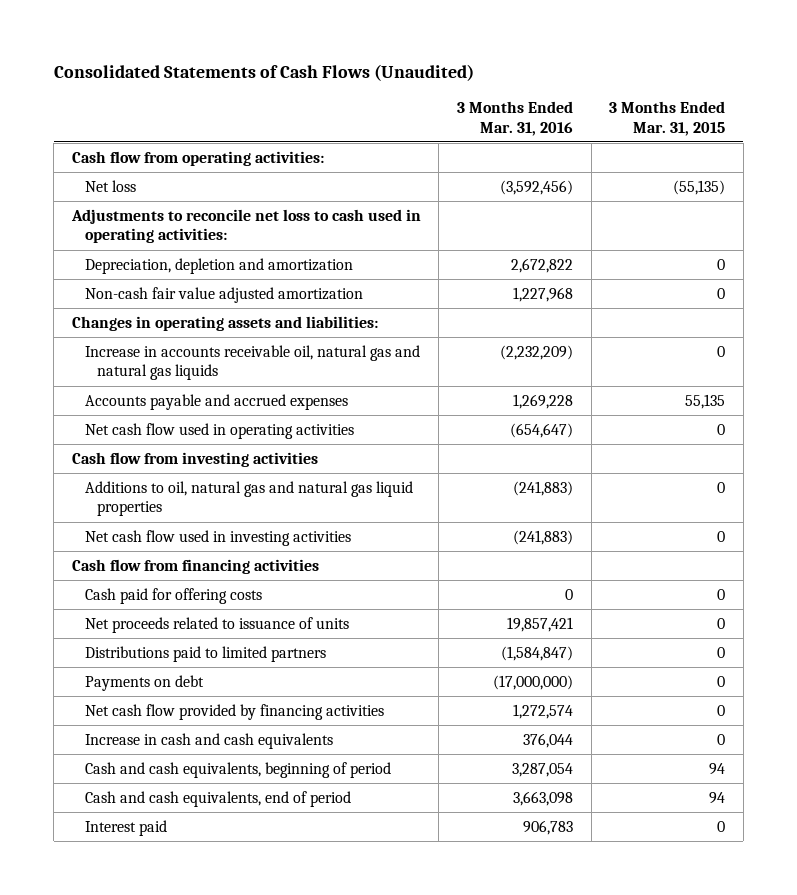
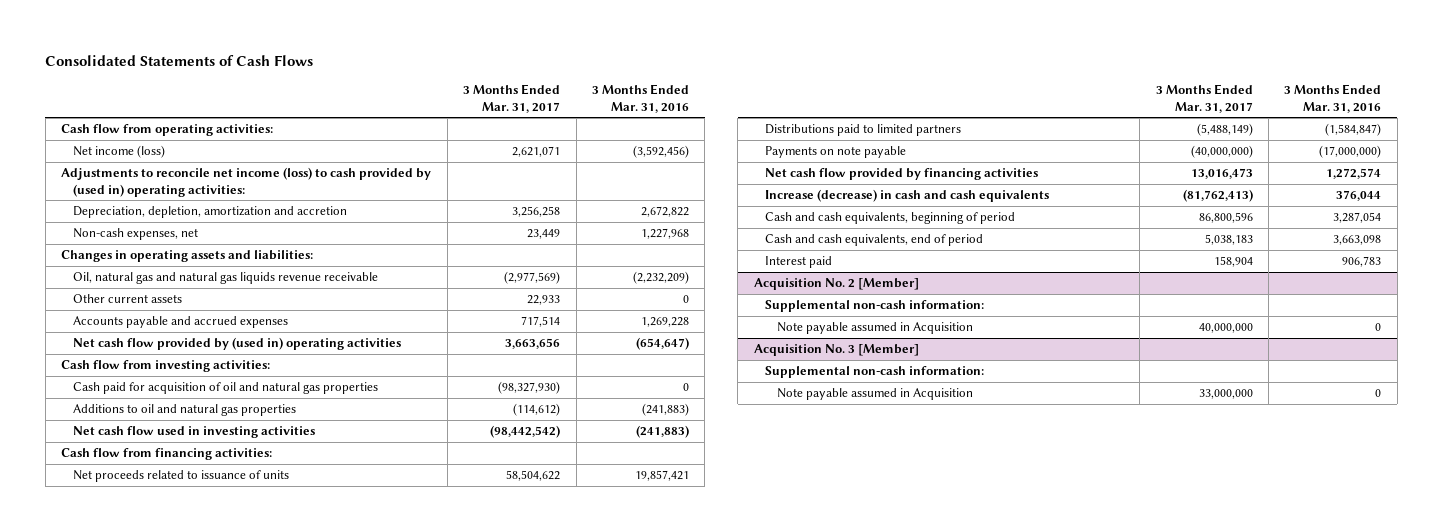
- Consolidated Statements of Cash Flows (Unaudited)
+ Consolidated Statements of Cash Flows
- | 3 Months Ended Mar. 31, 2016 | 3 Months Ended Mar. 31, 2015
+ | 3 Months Ended Mar. 31, 2017 | 3 Months Ended Mar. 31, 2016
- Net loss | (3,592,456) | (55,135)
- Adjustments to reconcile net loss to cash used in operating activities:
- Depreciation, depletion and amortization | 2,672,822 | 0
- Non-cash fair value adjusted amortization | 1,227,968 | 0
+ Net income (loss) | 2,621,071 | (3,592,456)
+ Adjustments to reconcile net income (loss) to cash provided by (used in) operating activities:
+ Depreciation, depletion, amortization and accretion | 3,256,258 | 2,672,822
+ Non-cash expenses, net | 23,449 | 1,227,968
- Increase in accounts receivable oil, natural gas and natural gas liquids | (2,232,209) | 0
+ Oil, natural gas and natural gas liquids revenue receivable | (2,977,569) | (2,232,209)
+ Other current assets | 22,933 | 0
- Net cash flow used in operating activities | (654,647) | 0
- Cash flow from investing activities
- Additions to oil, natural gas and natural gas liquid properties | (241,883) | 0
+ Net cash flow provided by (used in) operating activities | 3,663,656 | (654,647)
+ Cash flow from investing activities:
+ Cash paid for acquisition of oil and natural gas properties | (98,327,930) | 0
+ Additions to oil and natural gas properties | (114,612) | (241,883)
- Cash flow from financing activities
- Cash paid for offering costs | 0 | 0
+ Cash flow from financing activities:
- Payments on debt | (17,000,000) | 0
+ Payments on note payable | (40,000,000) | (17,000,000)
- Increase in cash and cash equivalents | 376,044 | 0
+ Increase (decrease) in cash and cash equivalents | (81,762,413) | 376,044
+ Acquisition No. 2 [Member]
+ Supplemental non-cash information:
+ Note payable assumed in Acquisition | 40,000,000 | 0
+ Acquisition No. 3 [Member]
+ Supplemental non-cash information:
+ Note payable assumed in Acquisition | 33,000,000 | 0

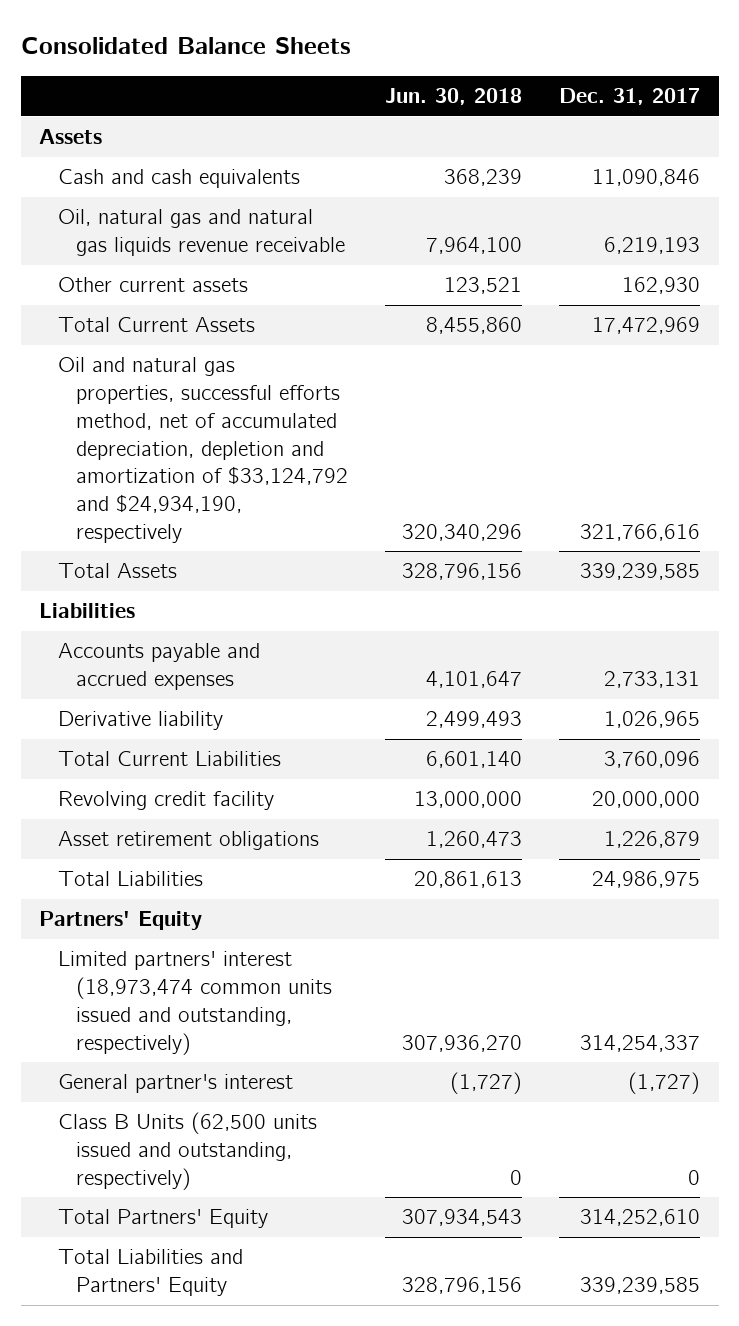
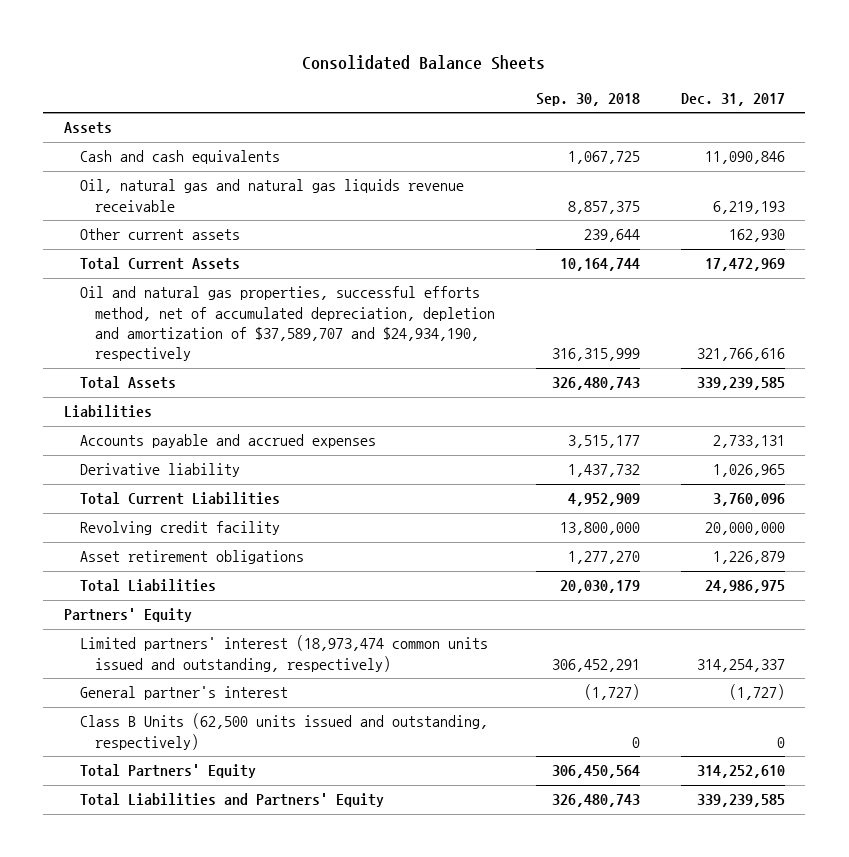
- | Jun. 30, 2018 | Dec. 31, 2017
+ | Sep. 30, 2018 | Dec. 31, 2017
- Oil and natural gas properties, successful efforts method, net of accumulated depreciation, depletion and amortization of $33,124,792 and $24,934,190, respectively | 320,340,296 | 321,766,616
+ Oil and natural gas properties, successful efforts method, net of accumulated depreciation, depletion and amortization of $37,589,707 and $24,934,190, respectively | 316,315,999 | 321,766,616

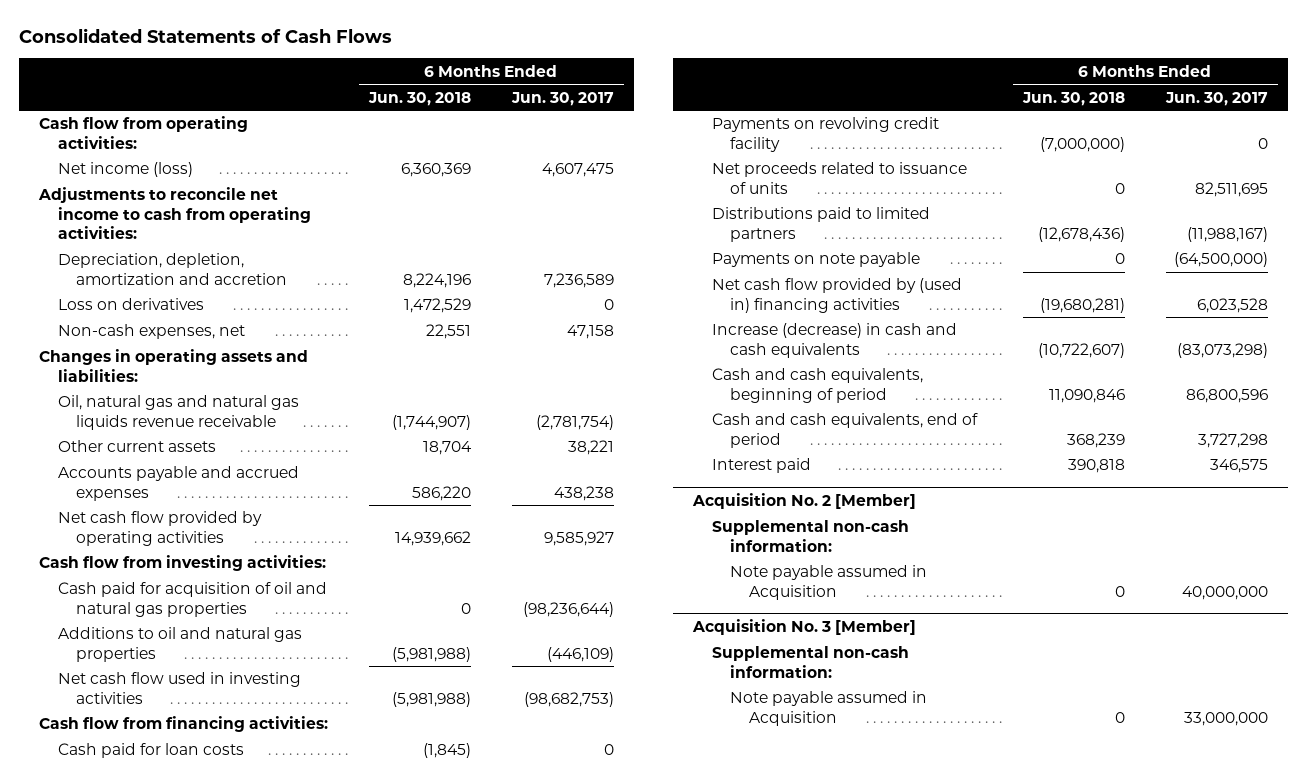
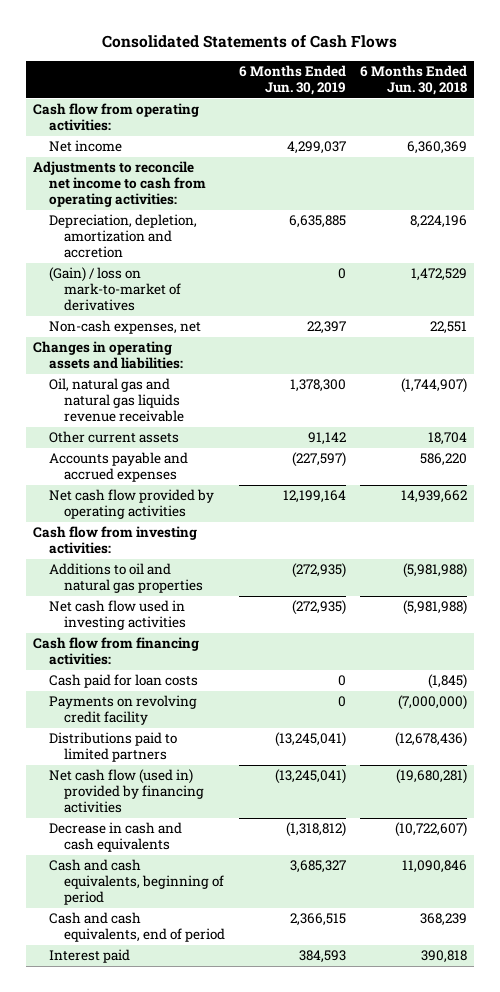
- | 6 Months Ended Jun. 30, 2018 | 6 Months Ended Jun. 30, 2017
+ | 6 Months Ended Jun. 30, 2019 | 6 Months Ended Jun. 30, 2018
- Net income (loss) | 6,360,369 | 4,607,475
+ Net income | 4,299,037 | 6,360,369
- Loss on derivatives | 1,472,529 | 0
+ (Gain) / loss on mark-to-market of derivatives | 0 | 1,472,529
- Cash paid for acquisition of oil and natural gas properties | 0 | (98,236,644)
- Net proceeds related to issuance of units | 0 | 82,511,695
- Payments on note payable | 0 | (64,500,000)
- Net cash flow provided by (used in) financing activities | (19,680,281) | 6,023,528
- Increase (decrease) in cash and cash equivalents | (10,722,607) | (83,073,298)
+ Net cash flow (used in) provided by financing activities | (13,245,041) | (19,680,281)
+ Decrease in cash and cash equivalents | (1,318,812) | (10,722,607)
- Acquisition No. 2 [Member]
- Supplemental non-cash information:
- Note payable assumed in Acquisition | 0 | 40,000,000
- Acquisition No. 3 [Member]
- Supplemental non-cash information:
- Note payable assumed in Acquisition | 0 | 33,000,000

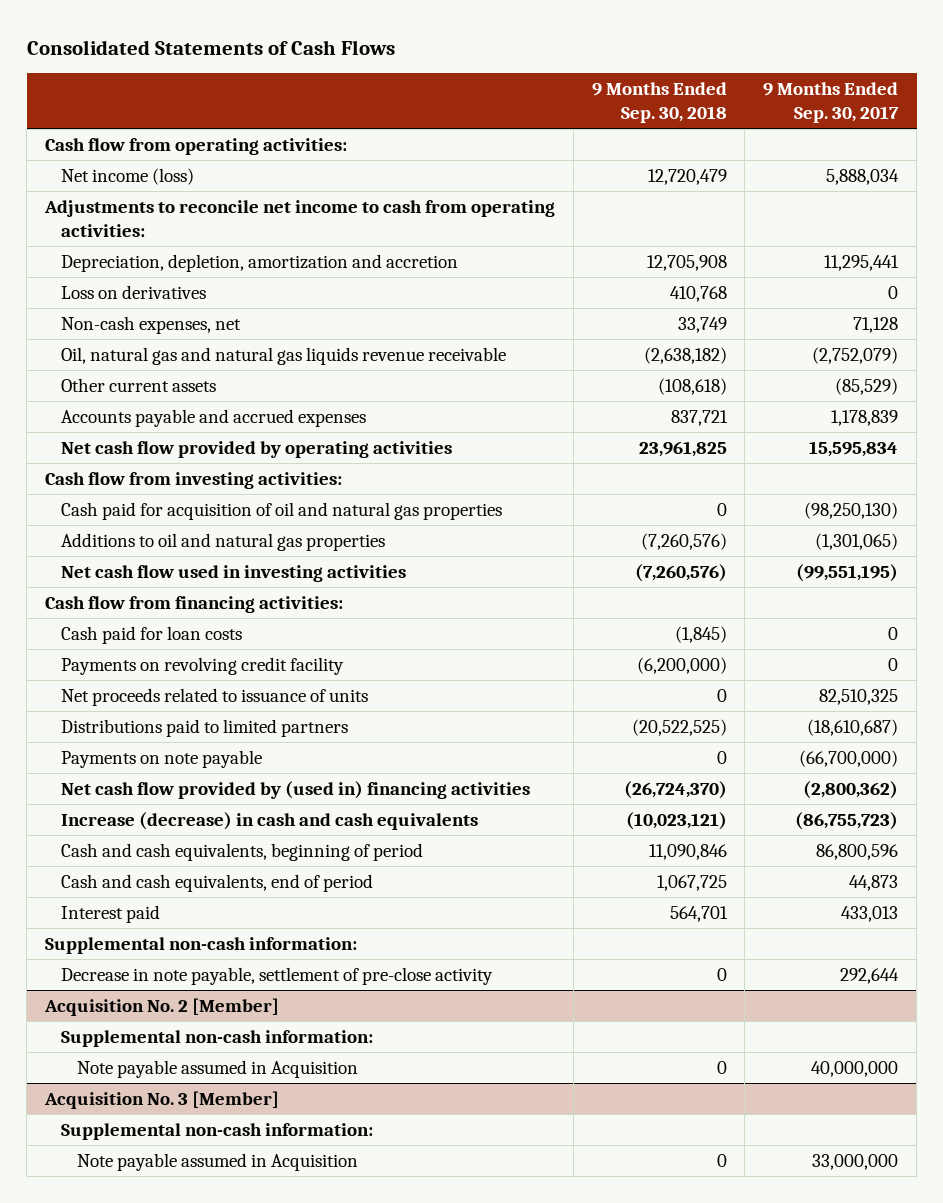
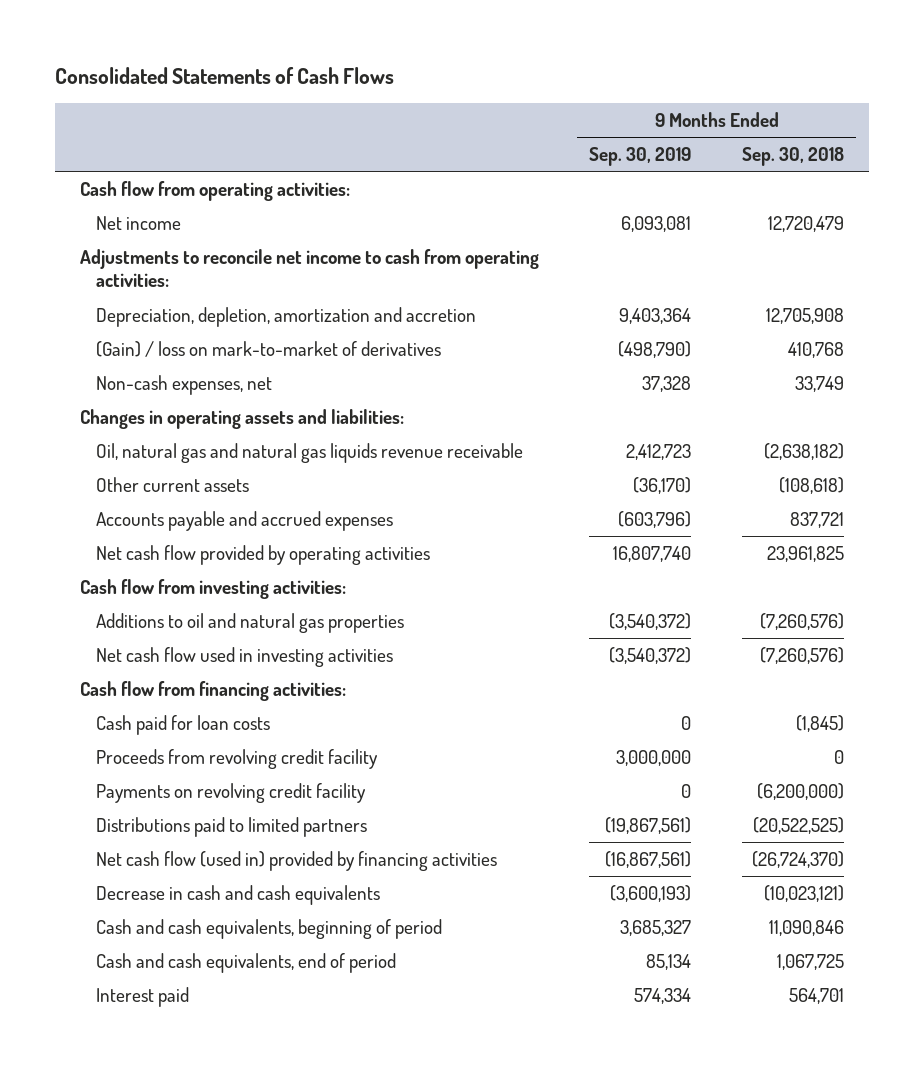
- | 9 Months Ended Sep. 30, 2018 | 9 Months Ended Sep. 30, 2017
+ | 9 Months Ended Sep. 30, 2019 | 9 Months Ended Sep. 30, 2018
- Net income (loss) | 12,720,479 | 5,888,034
+ Net income | 6,093,081 | 12,720,479
- Loss on derivatives | 410,768 | 0
+ (Gain) / loss on mark-to-market of derivatives | (498,790) | 410,768
+ Changes in operating assets and liabilities:
- Cash paid for acquisition of oil and natural gas properties | 0 | (98,250,130)
+ Proceeds from revolving credit facility | 3,000,000 | 0
- Net proceeds related to issuance of units | 0 | 82,510,325
- Payments on note payable | 0 | (66,700,000)
- Net cash flow provided by (used in) financing activities | (26,724,370) | (2,800,362)
- Increase (decrease) in cash and cash equivalents | (10,023,121) | (86,755,723)
+ Net cash flow (used in) provided by financing activities | (16,867,561) | (26,724,370)
+ Decrease in cash and cash equivalents | (3,600,193) | (10,023,121)
- Supplemental non-cash information:
- Decrease in note payable, settlement of pre-close activity | 0 | 292,644
- Acquisition No. 2 [Member]
- Supplemental non-cash information:
- Note payable assumed in Acquisition | 0 | 40,000,000
- Acquisition No. 3 [Member]
- Supplemental non-cash information:
- Note payable assumed in Acquisition | 0 | 33,000,000

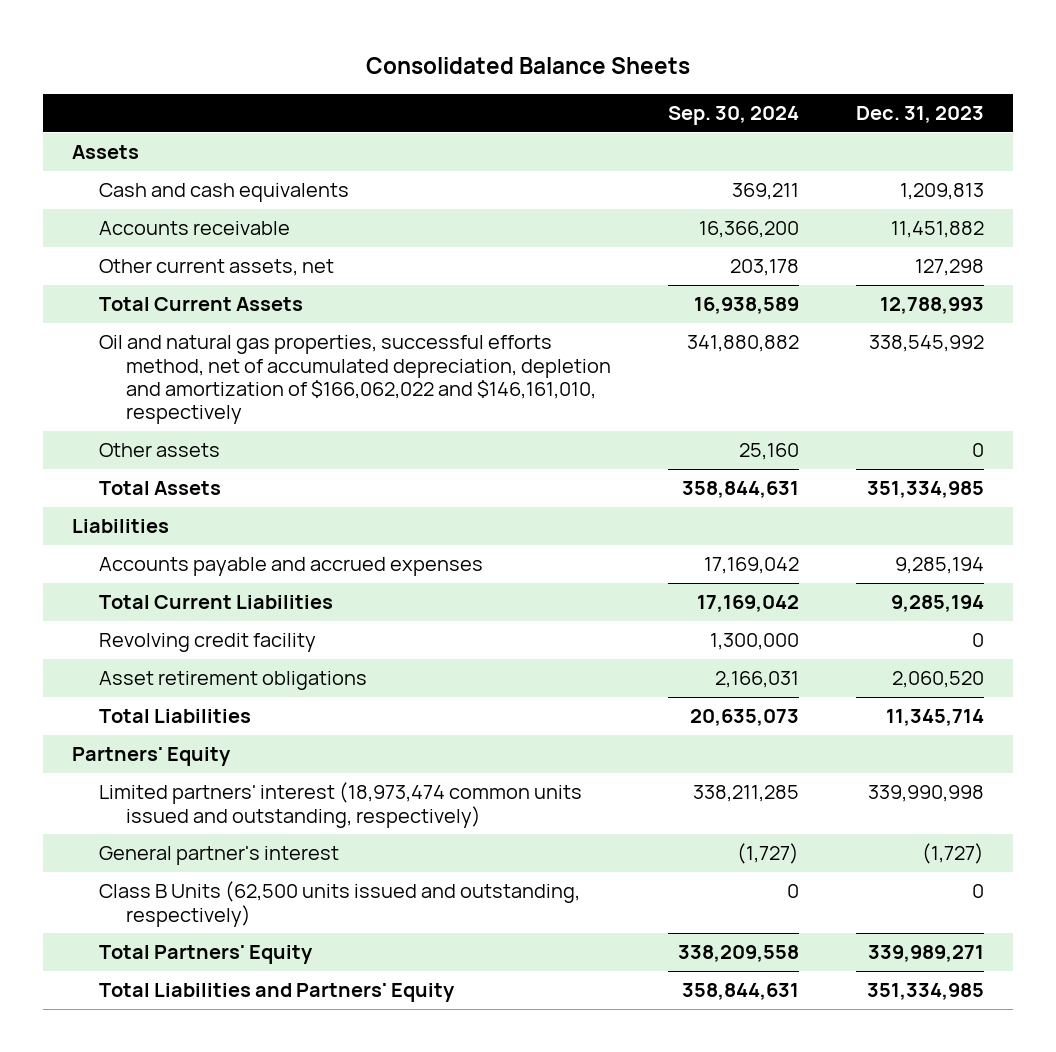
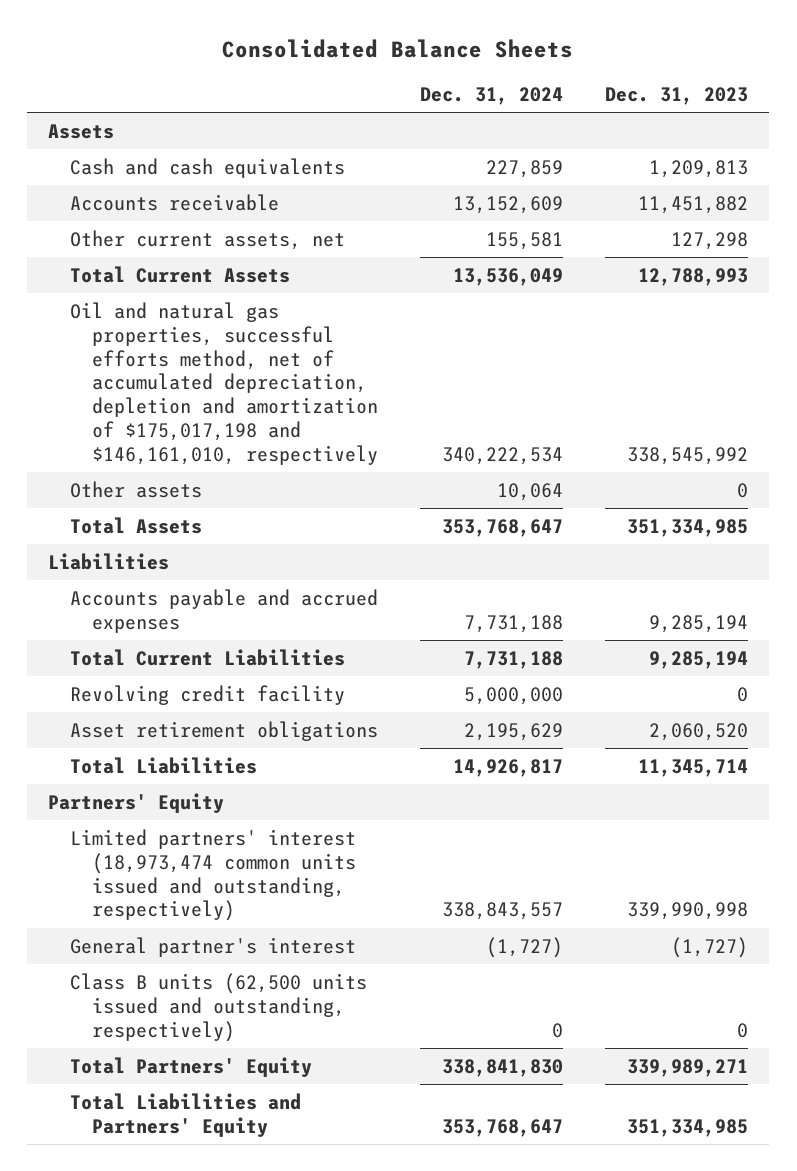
- | Sep. 30, 2024 | Dec. 31, 2023
+ | Dec. 31, 2024 | Dec. 31, 2023
- Oil and natural gas properties, successful efforts method, net of accumulated depreciation, depletion and amortization of $166,062,022 and $146,161,010, respectively | 341,880,882 | 338,545,992
+ Oil and natural gas properties, successful efforts method, net of accumulated depreciation, depletion and amortization of $175,017,198 and $146,161,010, respectively | 340,222,534 | 338,545,992
- Class B Units (62,500 units issued and outstanding, respectively) | 0 | 0
+ Class B units (62,500 units issued and outstanding, respectively) | 0 | 0

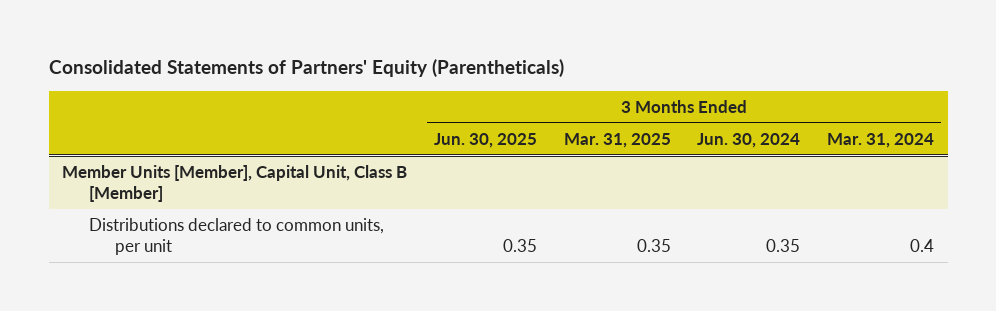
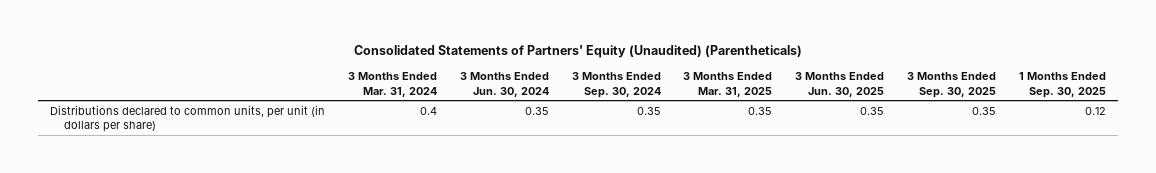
- Consolidated Statements of Partners' Equity (Parentheticals)
+ Consolidated Statements of Partners' Equity (Unaudited) (Parentheticals)
- | 3 Months Ended Jun. 30, 2025 | 3 Months Ended Mar. 31, 2025 | 3 Months Ended Jun. 30, 2024 | 3 Months Ended Mar. 31, 2024
+ | 3 Months Ended Mar. 31, 2024 | 3 Months Ended Jun. 30, 2024 | 3 Months Ended Sep. 30, 2024 | 3 Months Ended Mar. 31, 2025 | 3 Months Ended Jun. 30, 2025 | 3 Months Ended Sep. 30, 2025 | 1 Months Ended Sep. 30, 2025
- Member Units [Member], Capital Unit, Class B [Member]
- Distributions declared to common units, per unit | 0.35 | 0.35 | 0.35 | 0.4
+ Distributions declared to common units, per unit (in dollars per share) | 0.4 | 0.35 | 0.35 | 0.35 | 0.35 | 0.35 | 0.12

